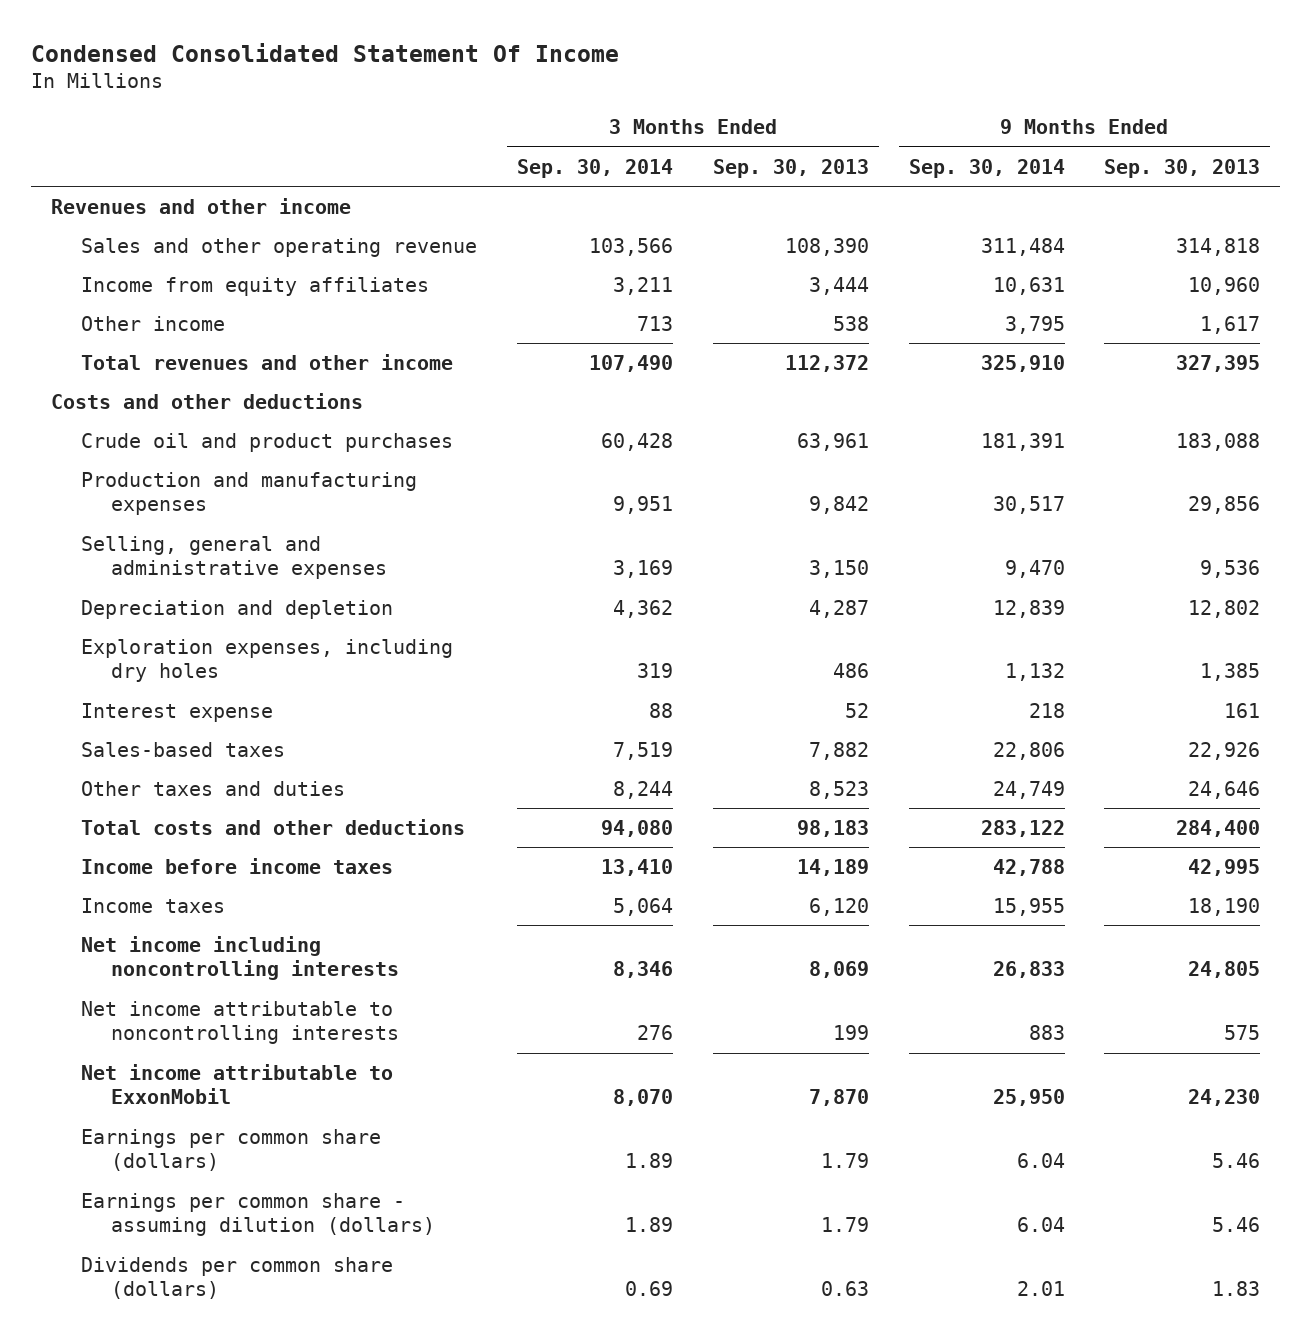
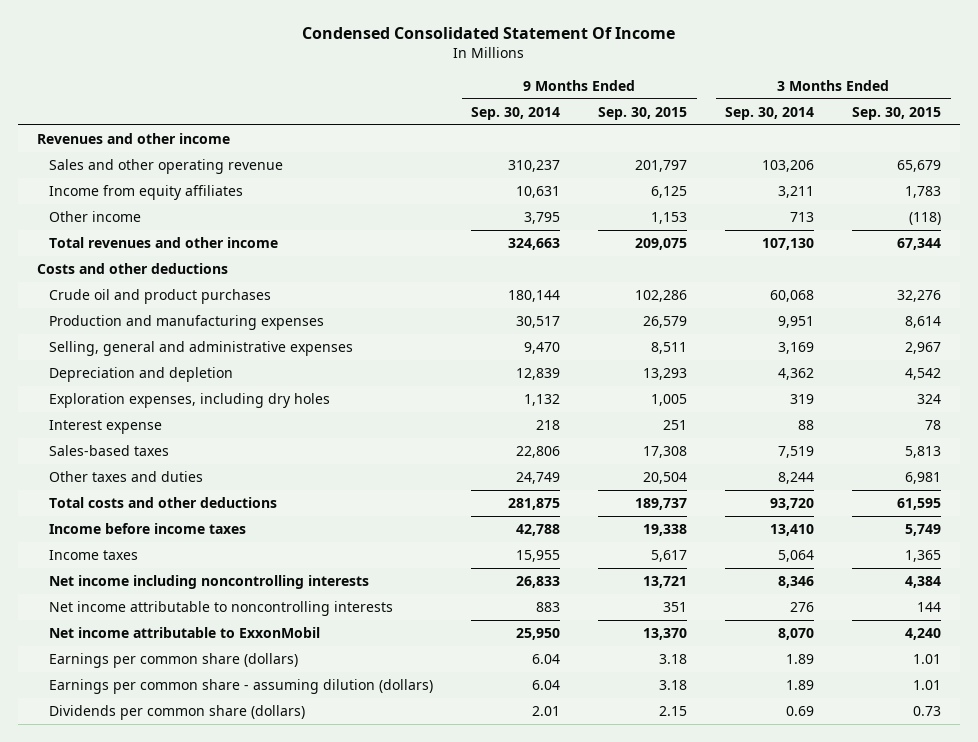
- | 3 Months Ended Sep. 30, 2014 | 3 Months Ended Sep. 30, 2013 | 9 Months Ended Sep. 30, 2014 | 9 Months Ended Sep. 30, 2013
+ | 9 Months Ended Sep. 30, 2014 | 9 Months Ended Sep. 30, 2015 | 3 Months Ended Sep. 30, 2014 | 3 Months Ended Sep. 30, 2015
- Sales and other operating revenue | 103,566 | 108,390 | 311,484 | 314,818
+ Sales and other operating revenue | 310,237 | 201,797 | 103,206 | 65,679
- Total revenues and other income | 107,490 | 112,372 | 325,910 | 327,395
+ Total revenues and other income | 324,663 | 209,075 | 107,130 | 67,344
- Crude oil and product purchases | 60,428 | 63,961 | 181,391 | 183,088
+ Crude oil and product purchases | 180,144 | 102,286 | 60,068 | 32,276
- Total costs and other deductions | 94,080 | 98,183 | 283,122 | 284,400
+ Total costs and other deductions | 281,875 | 189,737 | 93,720 | 61,595

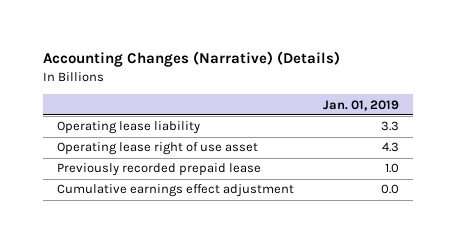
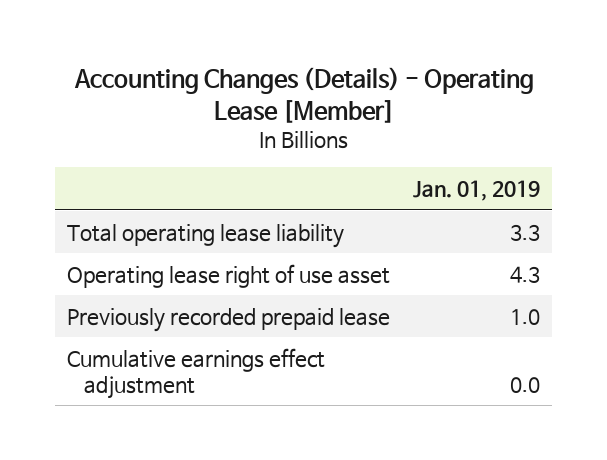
- Accounting Changes (Narrative) (Details)
+ Accounting Changes (Details) - Operating Lease [Member]
- Operating lease liability | 3.3
+ Total operating lease liability | 3.3

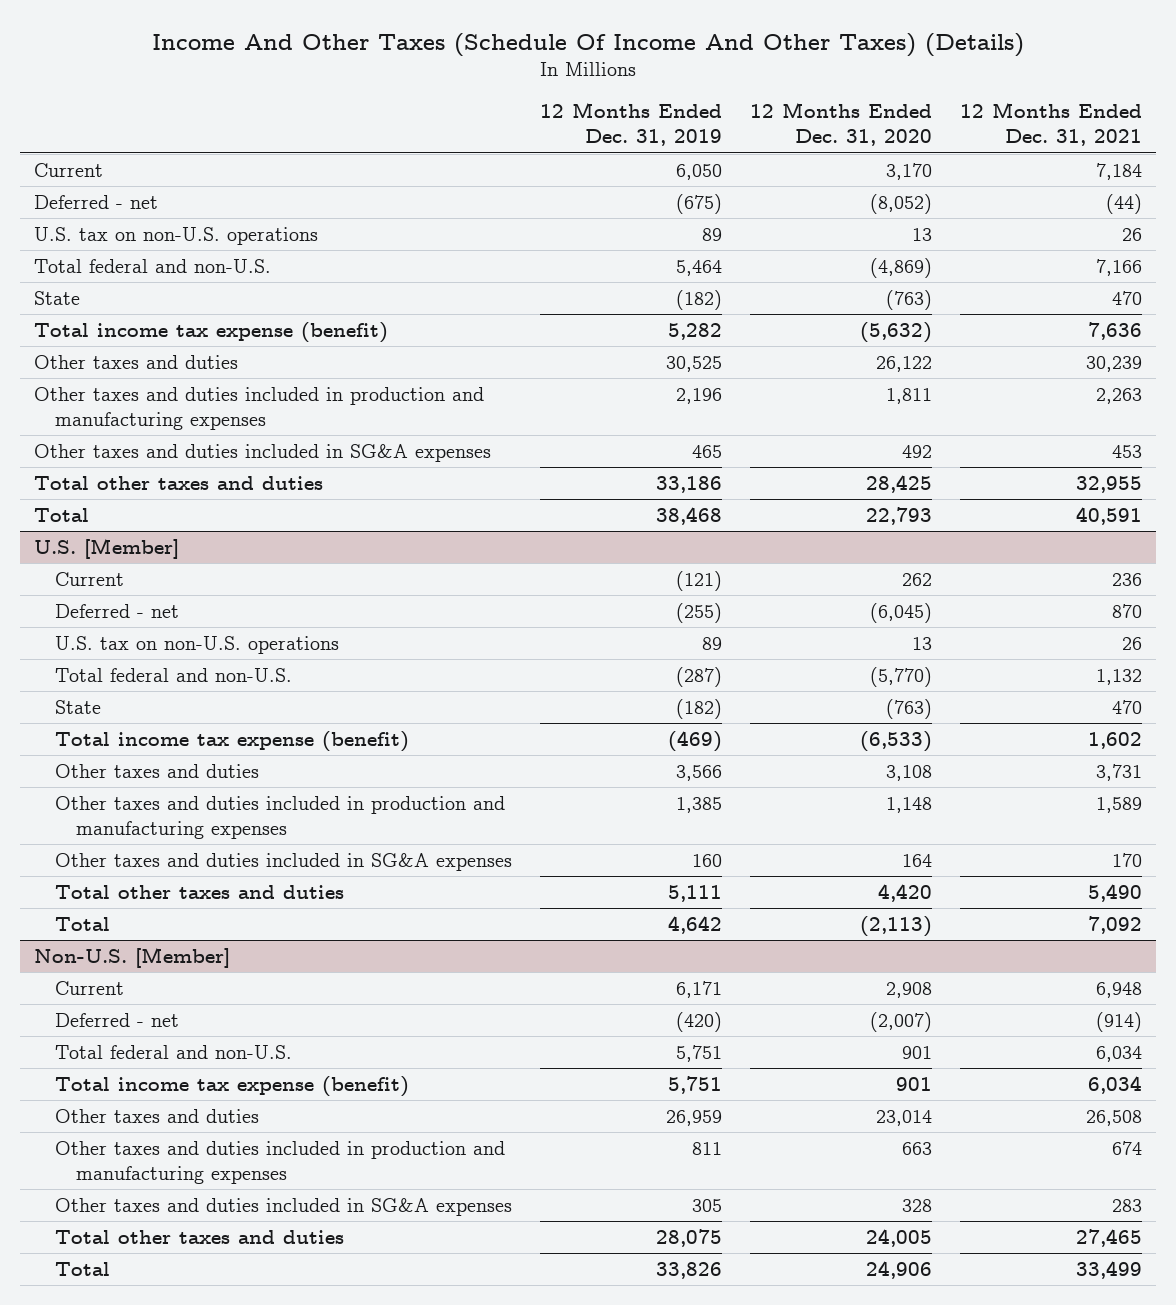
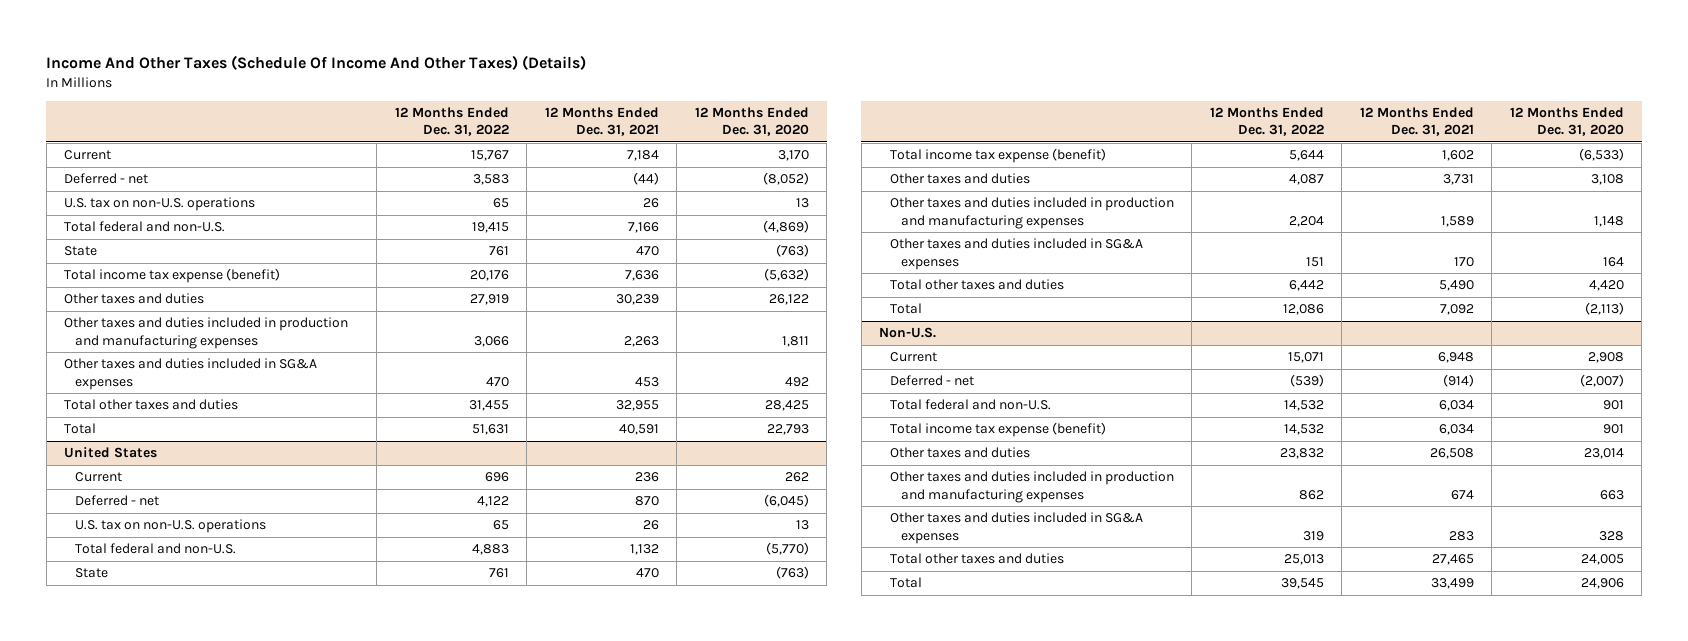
- | 12 Months Ended Dec. 31, 2019 | 12 Months Ended Dec. 31, 2020 | 12 Months Ended Dec. 31, 2021
+ | 12 Months Ended Dec. 31, 2022 | 12 Months Ended Dec. 31, 2021 | 12 Months Ended Dec. 31, 2020
- U.S. [Member]
+ United States
- Non-U.S. [Member]
+ Non-U.S.

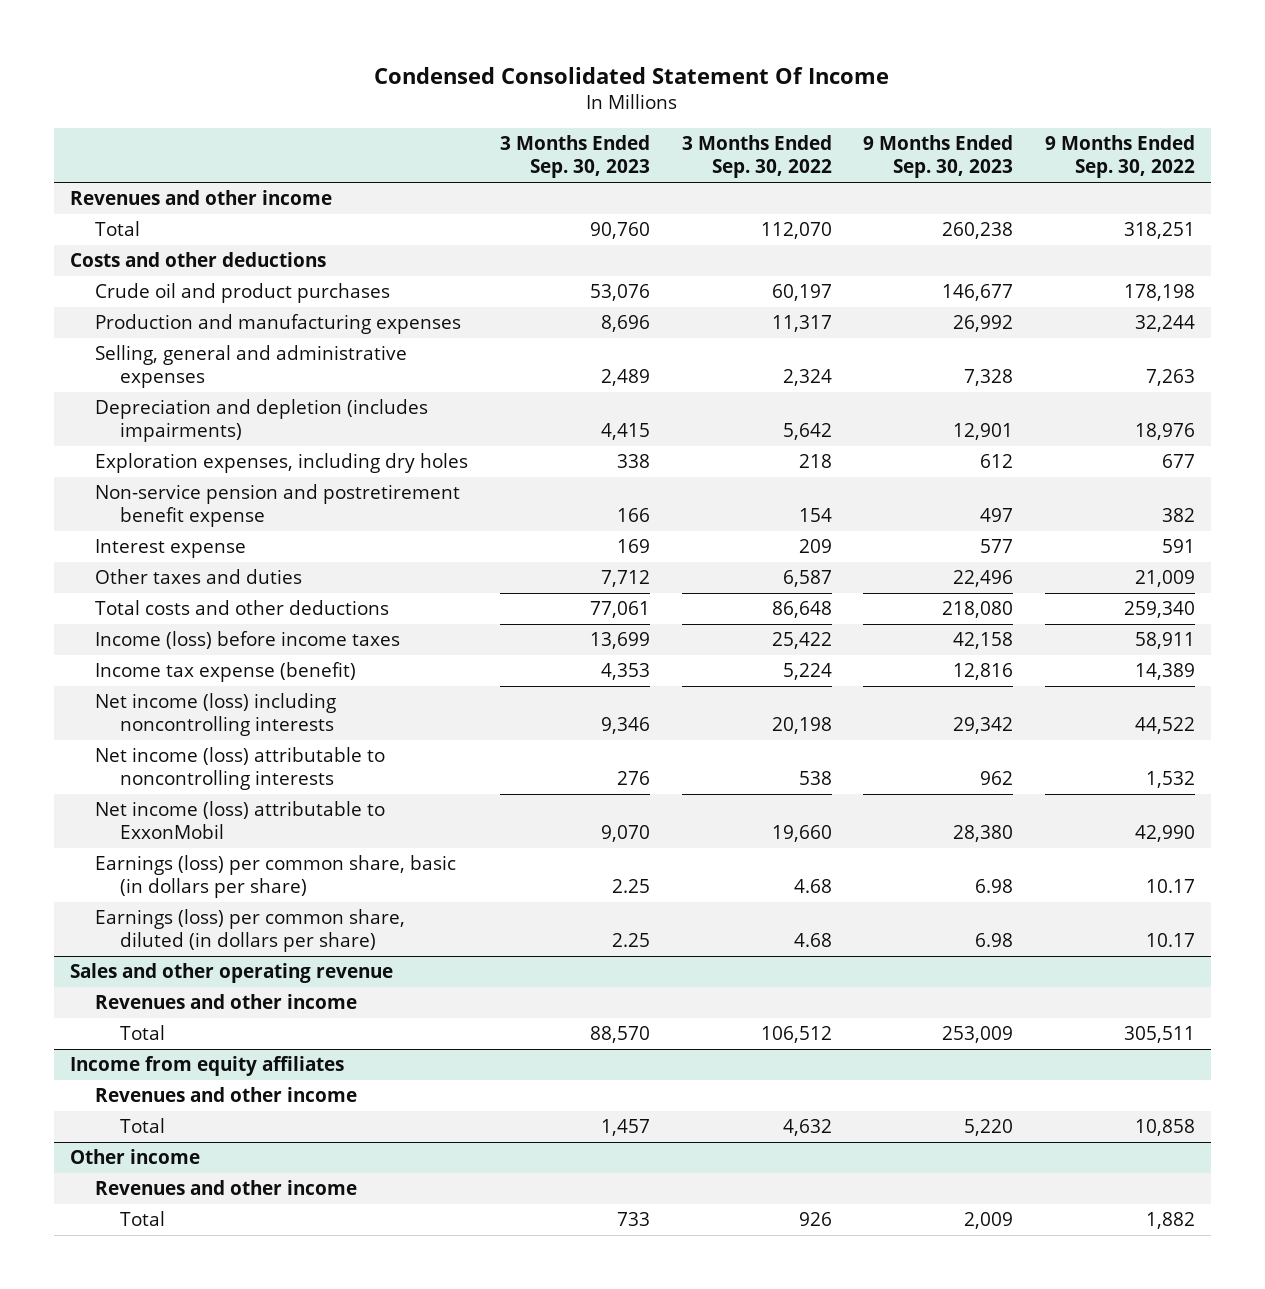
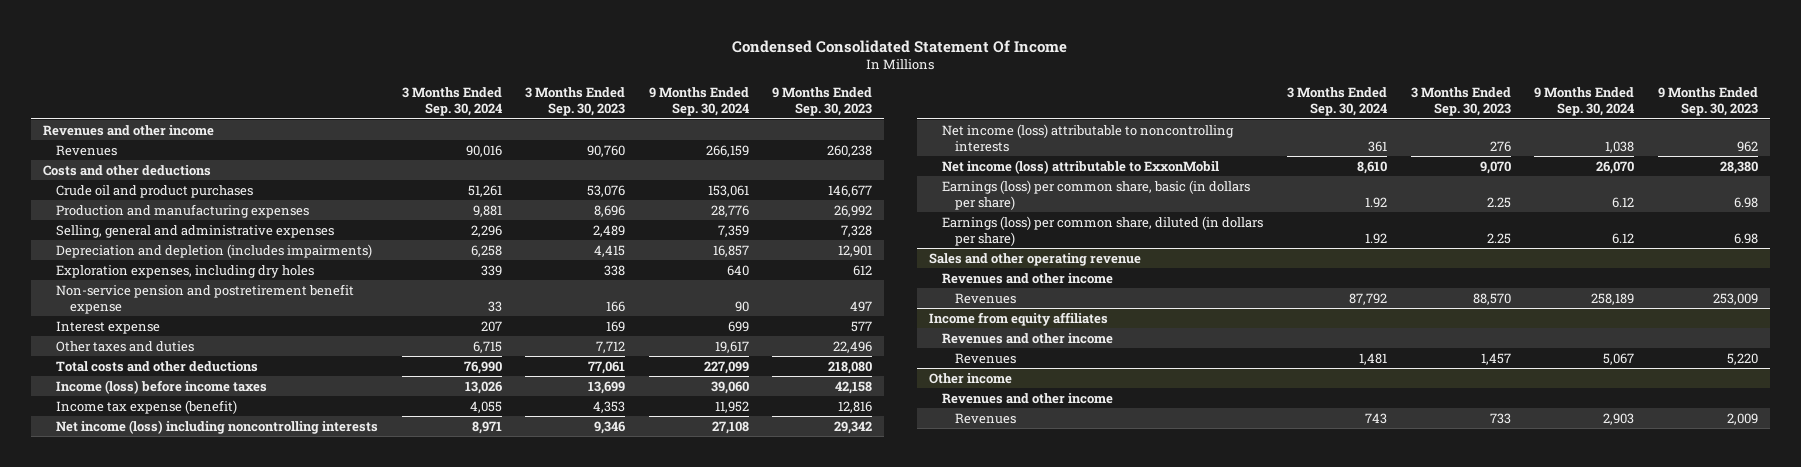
- | 3 Months Ended Sep. 30, 2023 | 3 Months Ended Sep. 30, 2022 | 9 Months Ended Sep. 30, 2023 | 9 Months Ended Sep. 30, 2022
+ | 3 Months Ended Sep. 30, 2024 | 3 Months Ended Sep. 30, 2023 | 9 Months Ended Sep. 30, 2024 | 9 Months Ended Sep. 30, 2023
- Total | 90,760 | 112,070 | 260,238 | 318,251
+ Revenues | 90,016 | 90,760 | 266,159 | 260,238
@ Sales and other operating revenue
- Total | 88,570 | 106,512 | 253,009 | 305,511
+ Revenues | 87,792 | 88,570 | 258,189 | 253,009
@ Income from equity affiliates
- Total | 1,457 | 4,632 | 5,220 | 10,858
+ Revenues | 1,481 | 1,457 | 5,067 | 5,220
@ Other income
- Total | 733 | 926 | 2,009 | 1,882
+ Revenues | 743 | 733 | 2,903 | 2,009

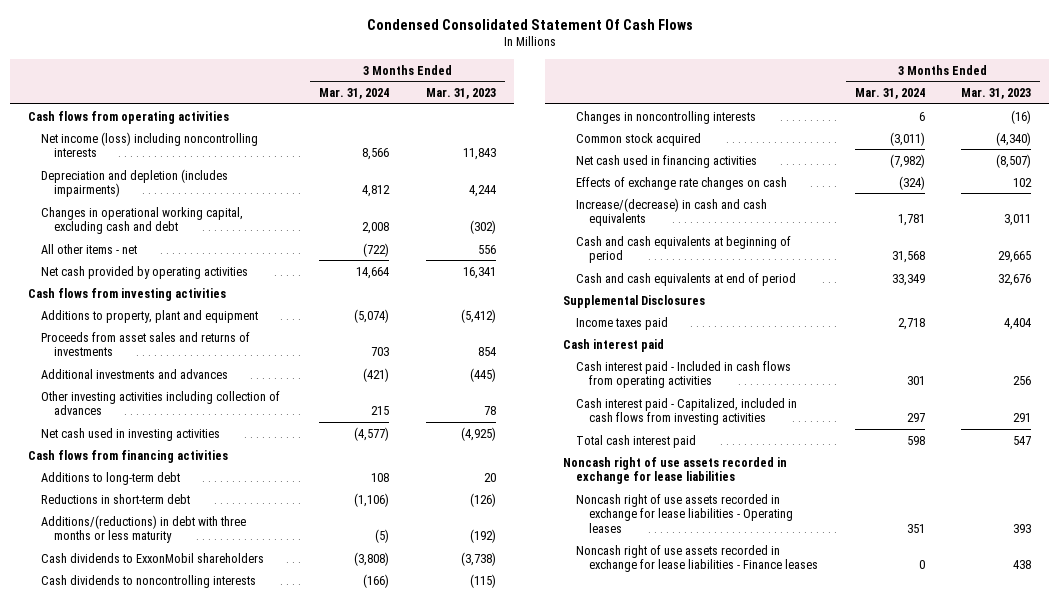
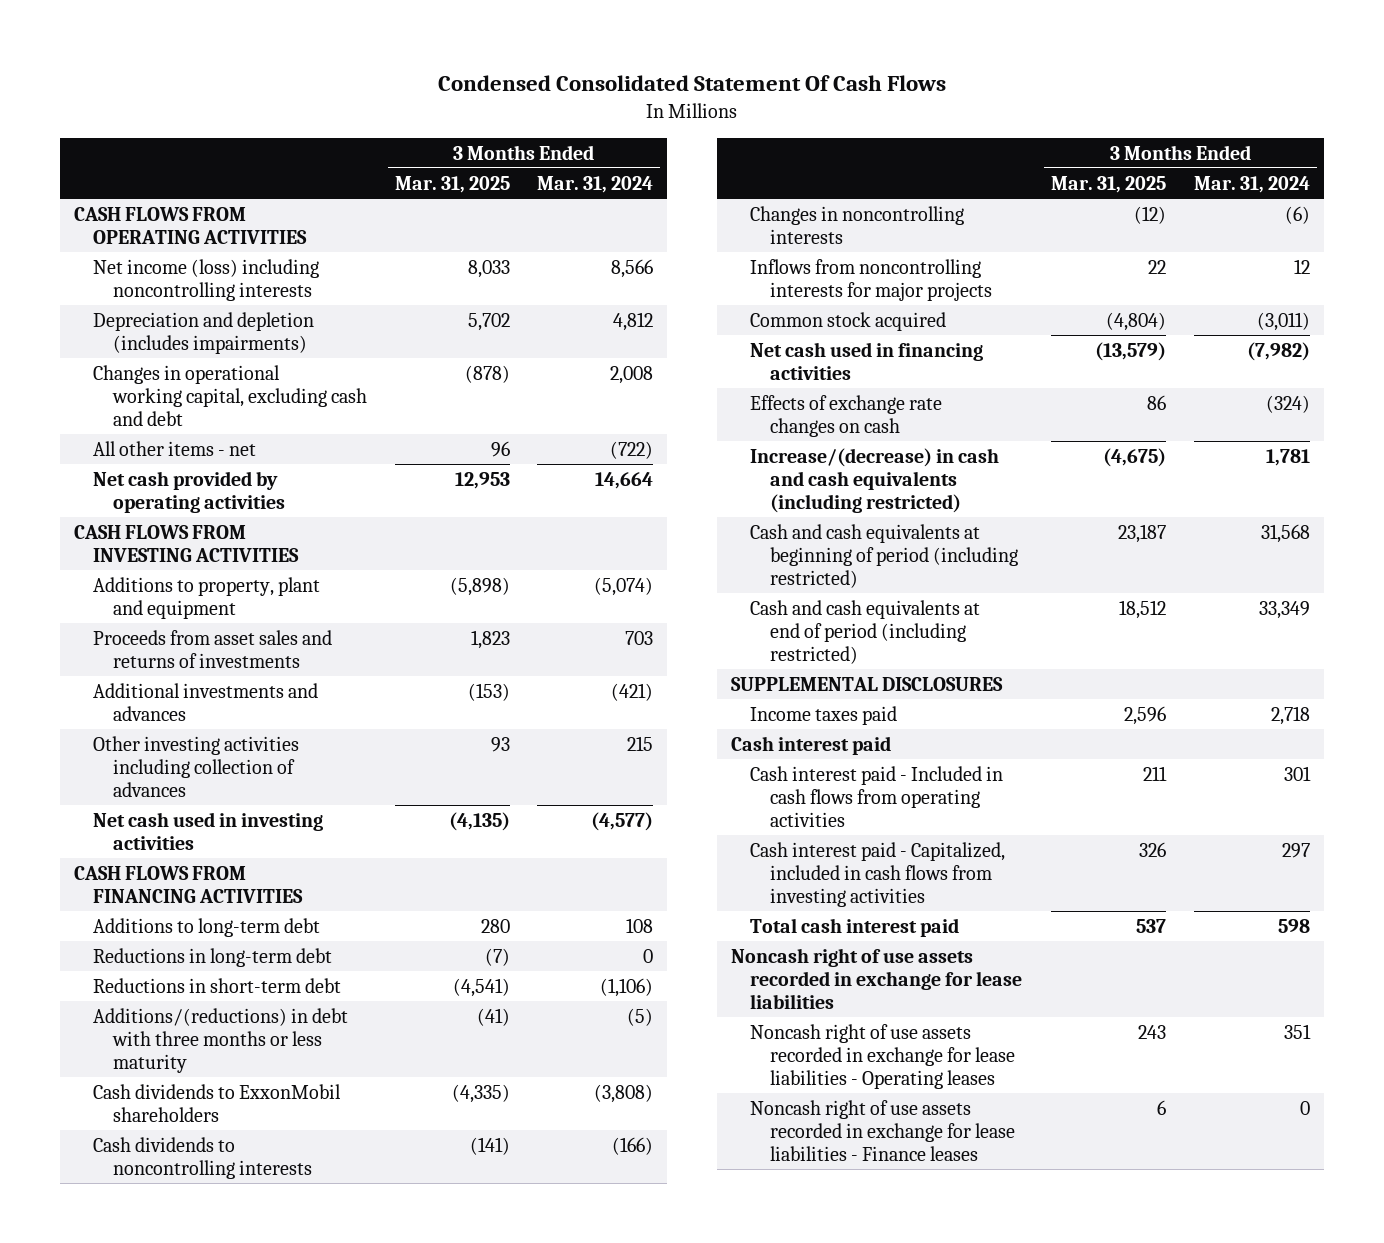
- | 3 Months Ended Mar. 31, 2024 | 3 Months Ended Mar. 31, 2023
+ | 3 Months Ended Mar. 31, 2025 | 3 Months Ended Mar. 31, 2024
- Cash flows from operating activities
+ CASH FLOWS FROM OPERATING ACTIVITIES
- Cash flows from investing activities
+ CASH FLOWS FROM INVESTING ACTIVITIES
- Cash flows from financing activities
+ CASH FLOWS FROM FINANCING ACTIVITIES
+ Reductions in long-term debt | (7) | 0
- Changes in noncontrolling interests | 6 | (16)
+ Changes in noncontrolling interests | (12) | (6)
+ Inflows from noncontrolling interests for major projects | 22 | 12
- Increase/(decrease) in cash and cash equivalents | 1,781 | 3,011
- Cash and cash equivalents at beginning of period | 31,568 | 29,665
- Cash and cash equivalents at end of period | 33,349 | 32,676
- Supplemental Disclosures
+ Increase/(decrease) in cash and cash equivalents (including restricted) | (4,675) | 1,781
+ Cash and cash equivalents at beginning of period (including restricted) | 23,187 | 31,568
+ Cash and cash equivalents at end of period (including restricted) | 18,512 | 33,349
+ SUPPLEMENTAL DISCLOSURES

